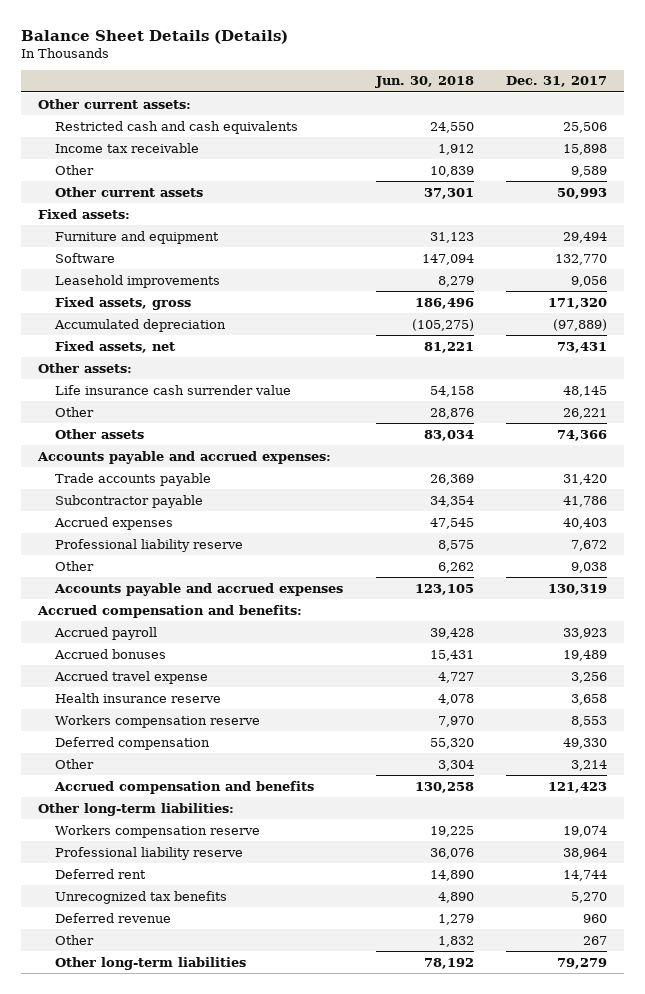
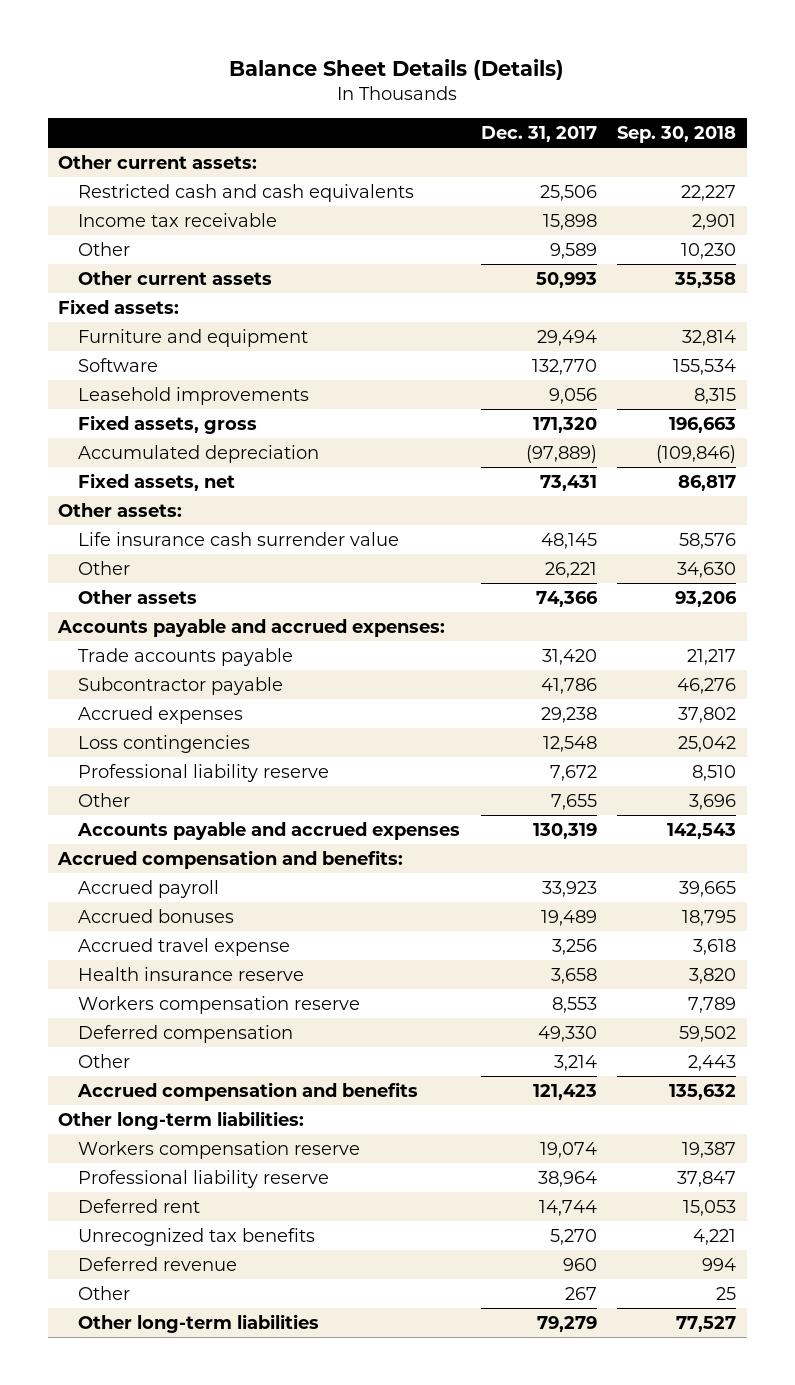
- | Jun. 30, 2018 | Dec. 31, 2017
+ | Dec. 31, 2017 | Sep. 30, 2018
- Accrued expenses | 47,545 | 40,403
+ Accrued expenses | 29,238 | 37,802
+ Loss contingencies | 12,548 | 25,042
- Other | 6,262 | 9,038
+ Other | 7,655 | 3,696

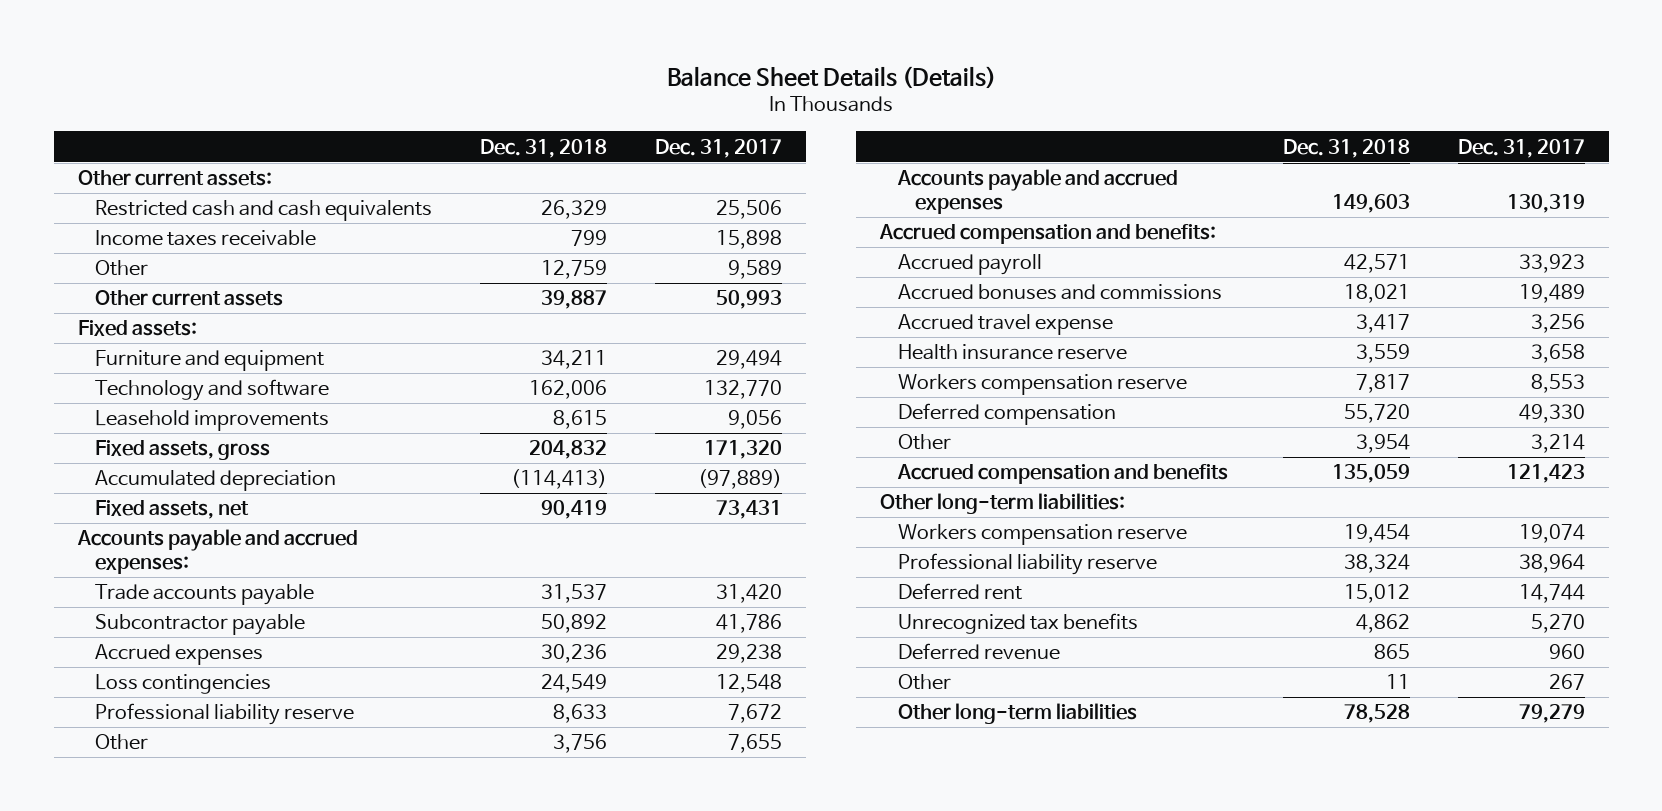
- | Dec. 31, 2017 | Sep. 30, 2018
+ | Dec. 31, 2018 | Dec. 31, 2017
- Income tax receivable | 15,898 | 2,901
+ Income taxes receivable | 799 | 15,898
- Software | 132,770 | 155,534
+ Technology and software | 162,006 | 132,770
- Other assets:
- Life insurance cash surrender value | 48,145 | 58,576
- Other | 26,221 | 34,630
- Other assets | 74,366 | 93,206
- Accrued bonuses | 19,489 | 18,795
+ Accrued bonuses and commissions | 18,021 | 19,489

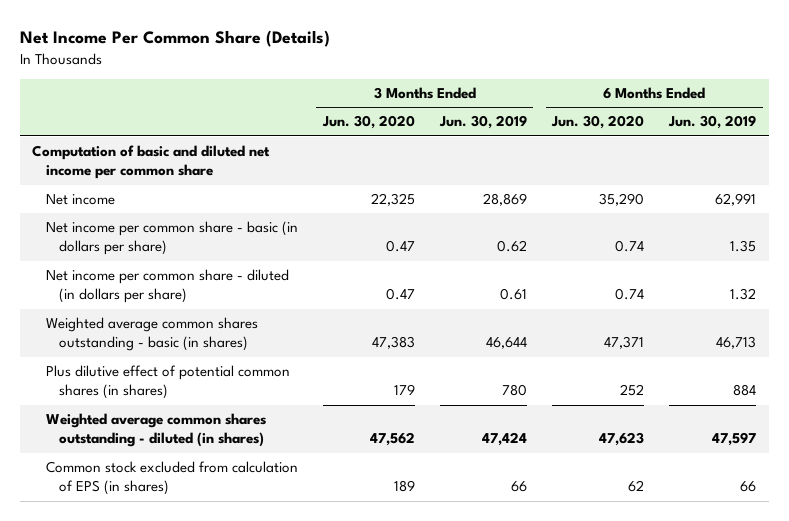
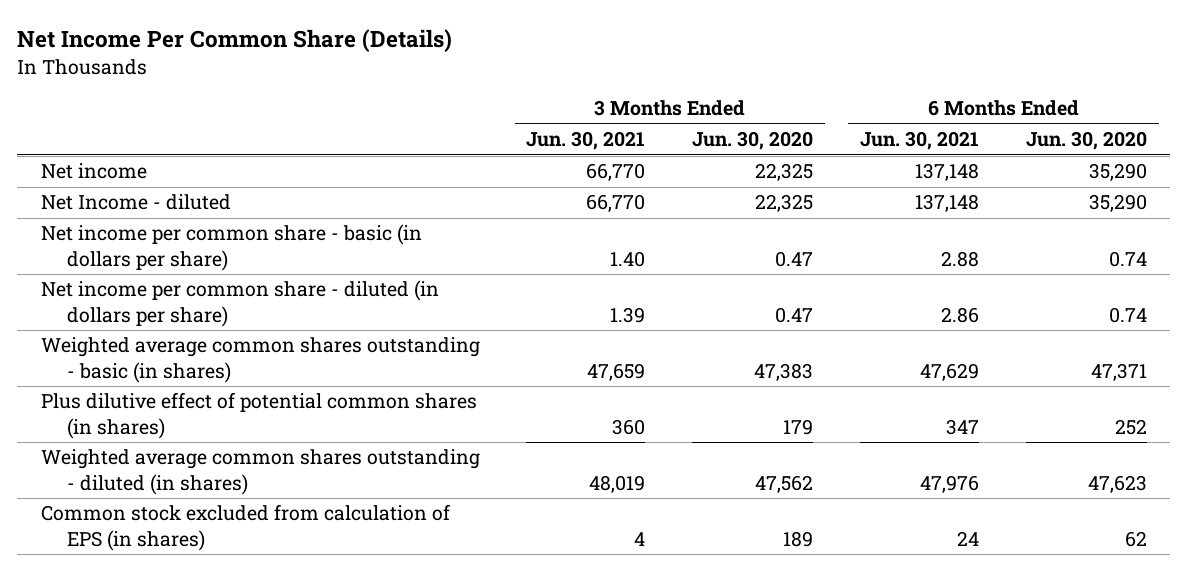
- | 3 Months Ended Jun. 30, 2020 | 3 Months Ended Jun. 30, 2019 | 6 Months Ended Jun. 30, 2020 | 6 Months Ended Jun. 30, 2019
+ | 3 Months Ended Jun. 30, 2021 | 3 Months Ended Jun. 30, 2020 | 6 Months Ended Jun. 30, 2021 | 6 Months Ended Jun. 30, 2020
- Computation of basic and diluted net income per common share
+ Net Income - diluted | 66,770 | 22,325 | 137,148 | 35,290

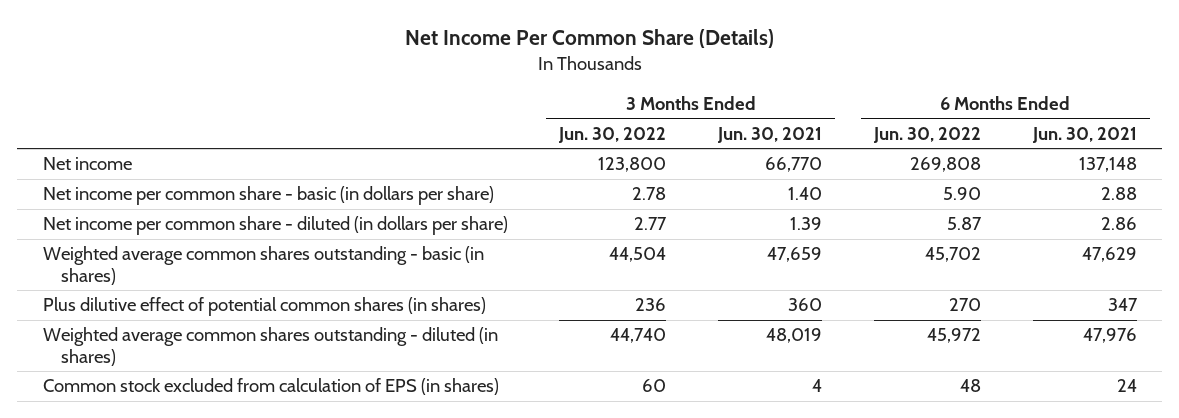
- | 3 Months Ended Jun. 30, 2021 | 3 Months Ended Jun. 30, 2020 | 6 Months Ended Jun. 30, 2021 | 6 Months Ended Jun. 30, 2020
+ | 3 Months Ended Jun. 30, 2022 | 3 Months Ended Jun. 30, 2021 | 6 Months Ended Jun. 30, 2022 | 6 Months Ended Jun. 30, 2021
- Net Income - diluted | 66,770 | 22,325 | 137,148 | 35,290

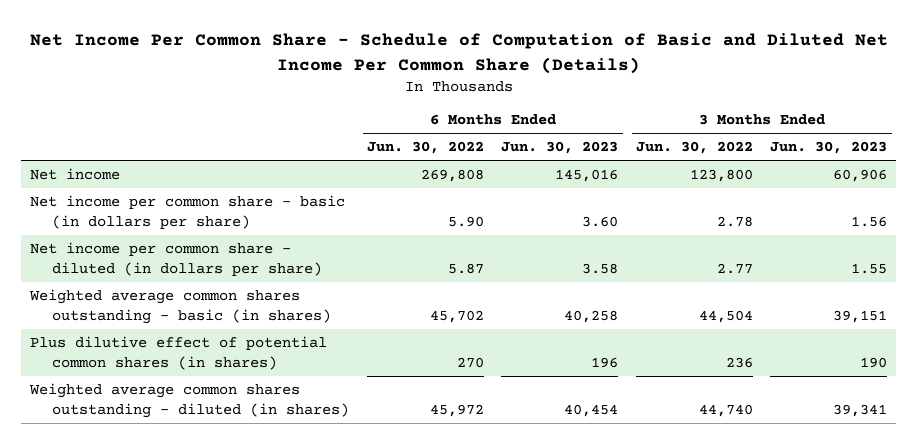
- Net Income Per Common Share (Details)
+ Net Income Per Common Share - Schedule of Computation of Basic and Diluted Net Income Per Common Share (Details)
- | 3 Months Ended Jun. 30, 2022 | 3 Months Ended Jun. 30, 2021 | 6 Months Ended Jun. 30, 2022 | 6 Months Ended Jun. 30, 2021
+ | 6 Months Ended Jun. 30, 2022 | 6 Months Ended Jun. 30, 2023 | 3 Months Ended Jun. 30, 2022 | 3 Months Ended Jun. 30, 2023
- Common stock excluded from calculation of EPS (in shares) | 60 | 4 | 48 | 24

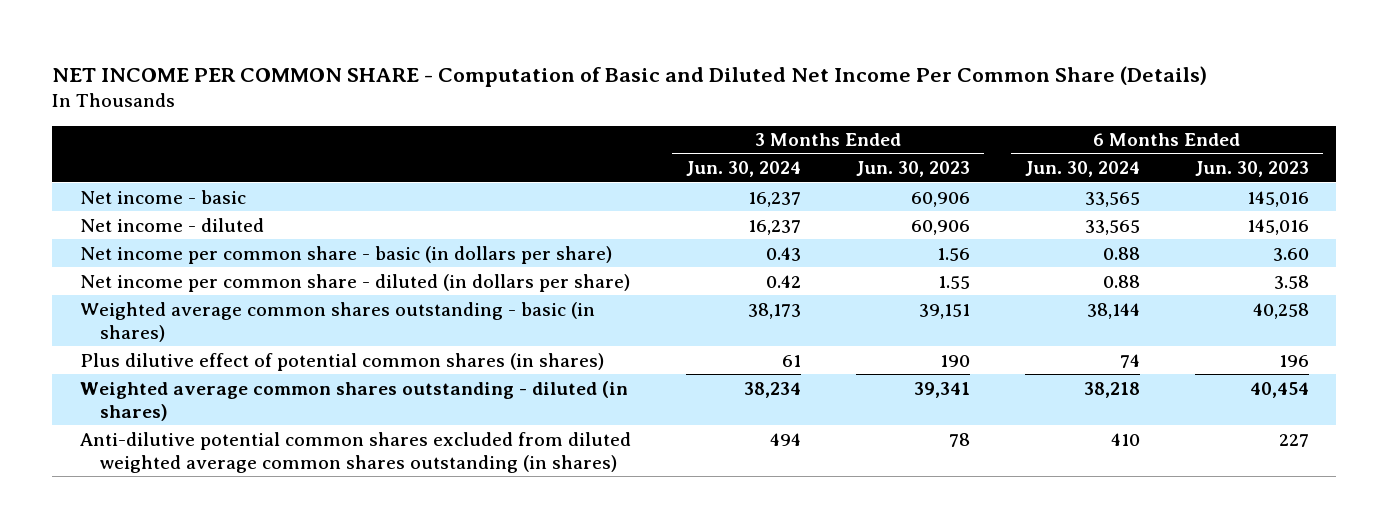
- Net Income Per Common Share - Schedule of Computation of Basic and Diluted Net Income Per Common Share (Details)
+ NET INCOME PER COMMON SHARE - Computation of Basic and Diluted Net Income Per Common Share (Details)
- | 6 Months Ended Jun. 30, 2022 | 6 Months Ended Jun. 30, 2023 | 3 Months Ended Jun. 30, 2022 | 3 Months Ended Jun. 30, 2023
+ | 3 Months Ended Jun. 30, 2024 | 3 Months Ended Jun. 30, 2023 | 6 Months Ended Jun. 30, 2024 | 6 Months Ended Jun. 30, 2023
- Net income | 269,808 | 145,016 | 123,800 | 60,906
+ Net income - basic | 16,237 | 60,906 | 33,565 | 145,016
+ Net income - diluted | 16,237 | 60,906 | 33,565 | 145,016
+ Anti-dilutive potential common shares excluded from diluted weighted average common shares outstanding (in shares) | 494 | 78 | 410 | 227

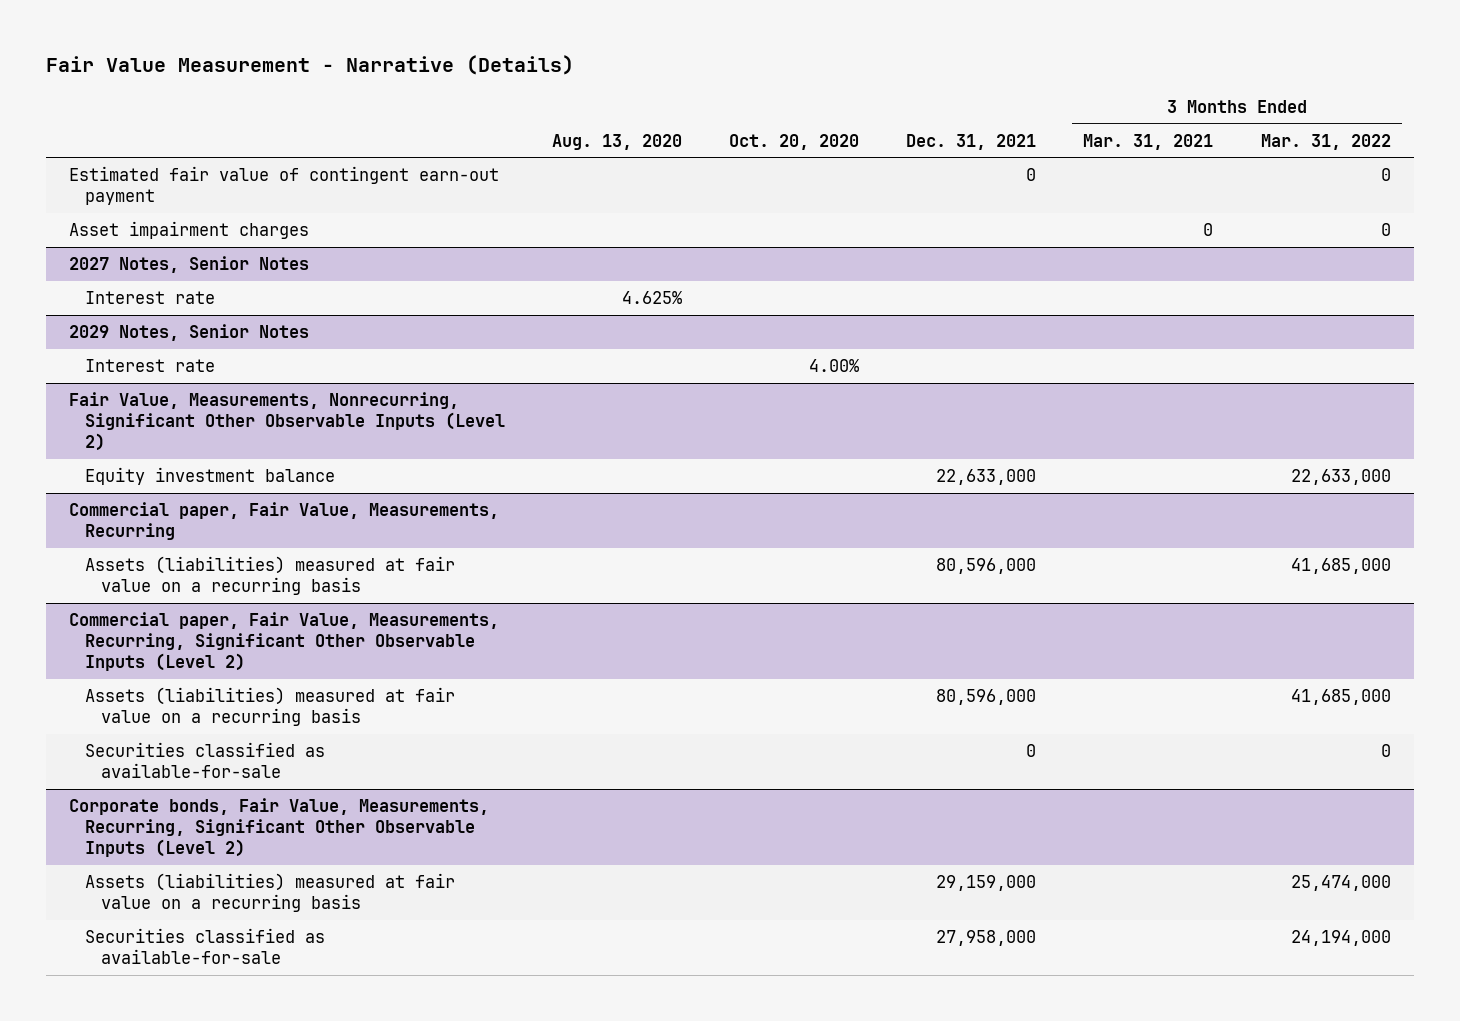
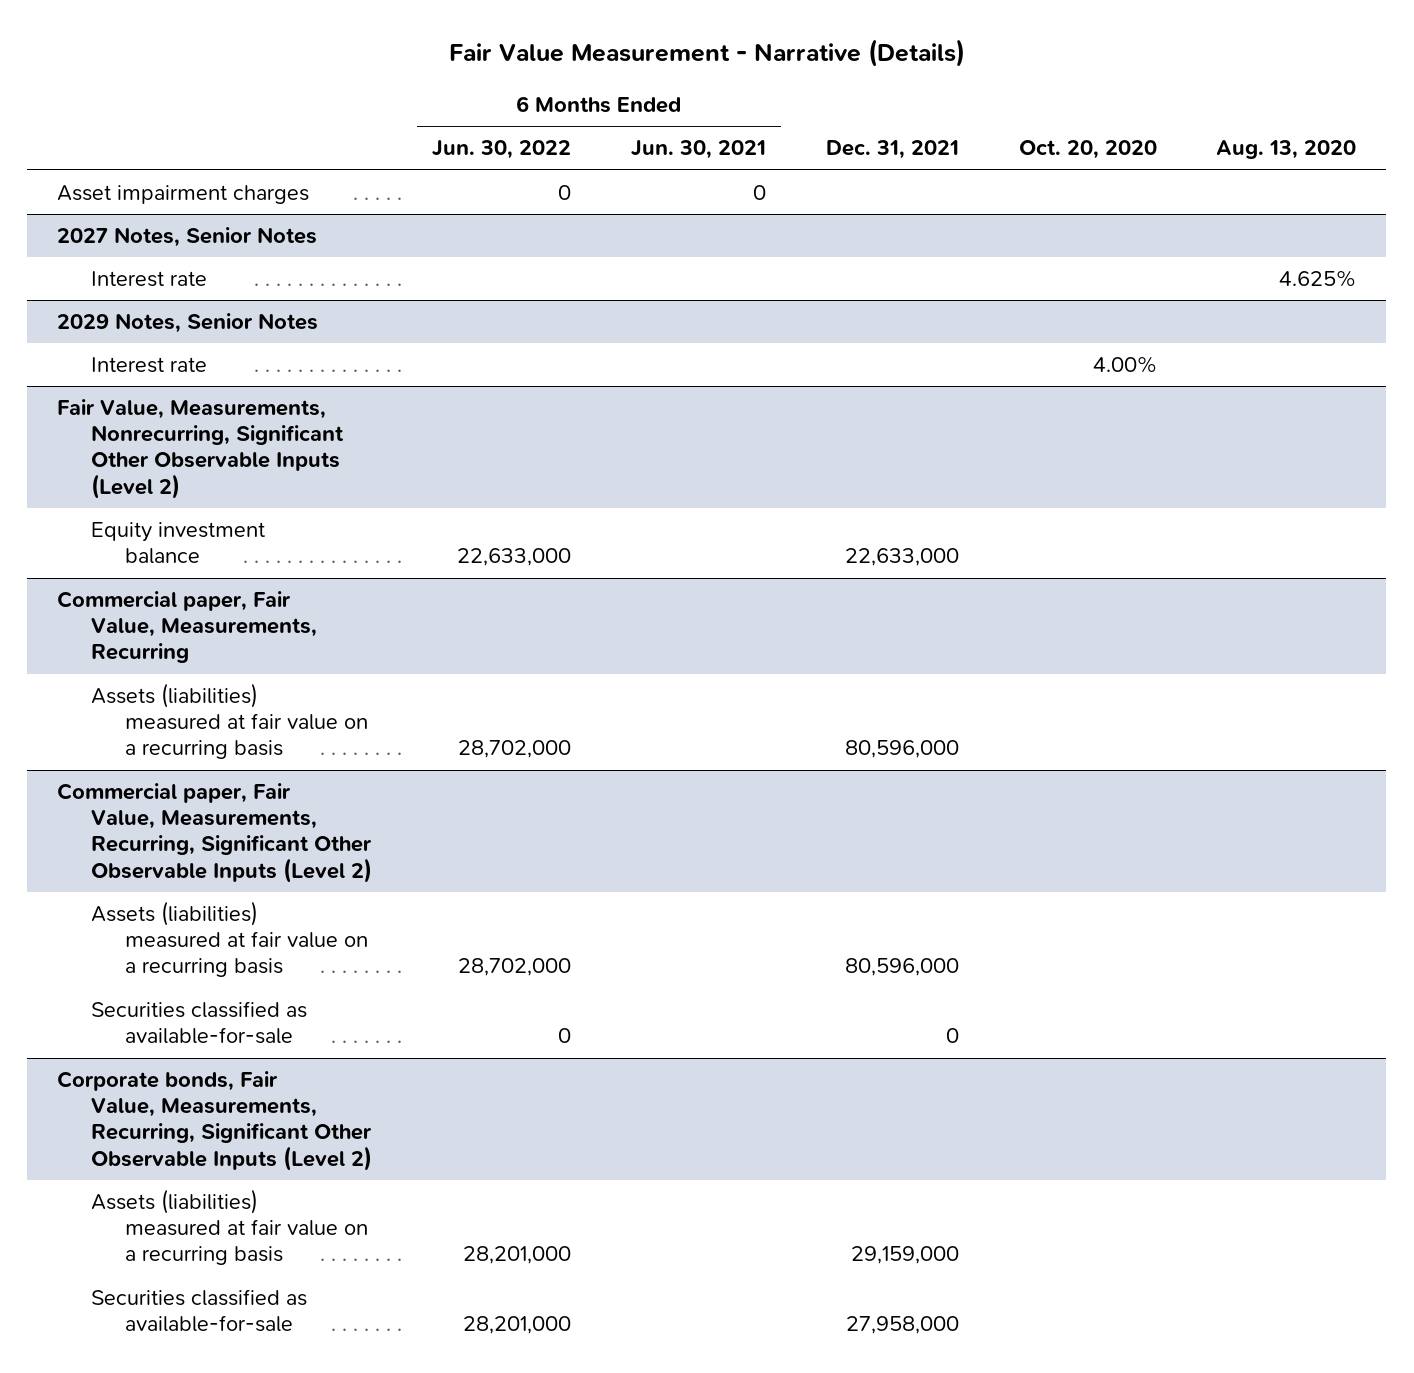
- | Aug. 13, 2020 | Oct. 20, 2020 | Dec. 31, 2021 | 3 Months Ended Mar. 31, 2021 | 3 Months Ended Mar. 31, 2022
+ | 6 Months Ended Jun. 30, 2022 | 6 Months Ended Jun. 30, 2021 | Dec. 31, 2021 | Oct. 20, 2020 | Aug. 13, 2020
- Estimated fair value of contingent earn-out payment | | | 0 | | 0

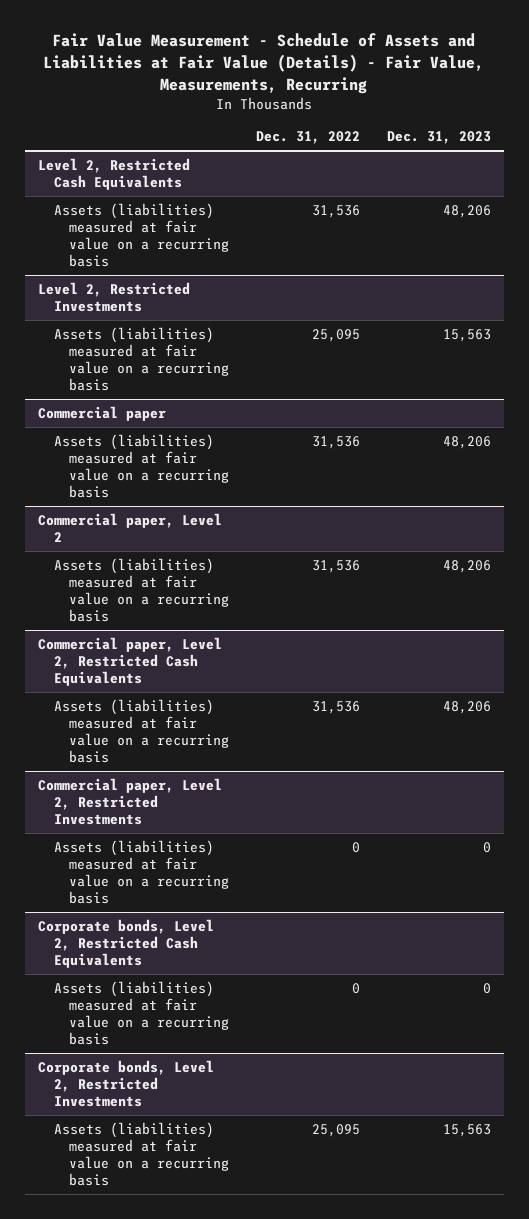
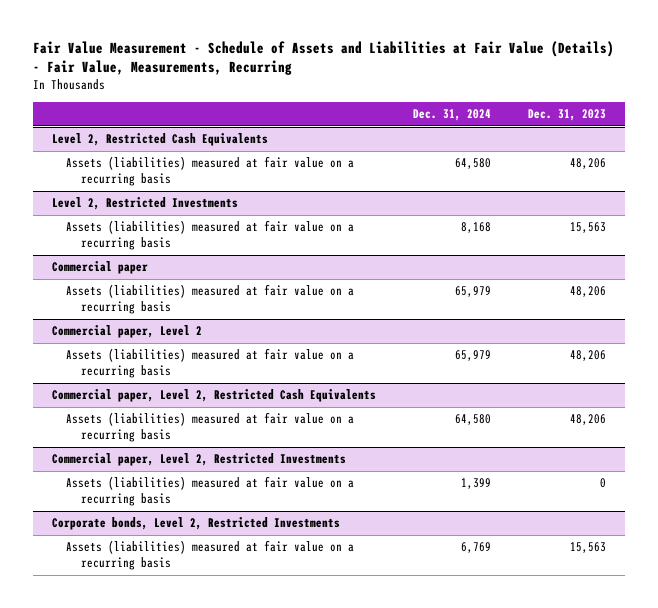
- | Dec. 31, 2022 | Dec. 31, 2023
+ | Dec. 31, 2024 | Dec. 31, 2023
- Corporate bonds, Level 2, Restricted Cash Equivalents
- Assets (liabilities) measured at fair value on a recurring basis | 0 | 0

